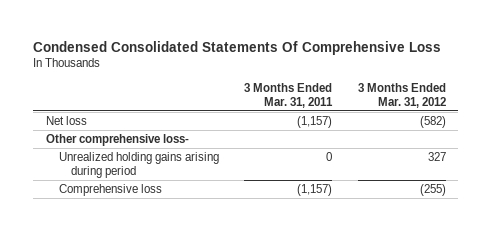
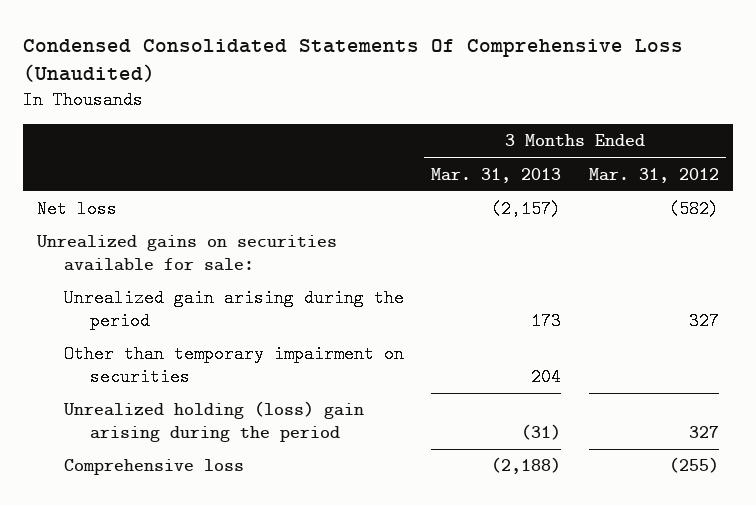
- Condensed Consolidated Statements Of Comprehensive Loss
+ Condensed Consolidated Statements Of Comprehensive Loss (Unaudited)
- | 3 Months Ended Mar. 31, 2011 | 3 Months Ended Mar. 31, 2012
+ | 3 Months Ended Mar. 31, 2013 | 3 Months Ended Mar. 31, 2012
- Other comprehensive loss-
- Unrealized holding gains arising during period | 0 | 327
+ Unrealized gains on securities available for sale:
+ Unrealized gain arising during the period | 173 | 327
+ Other than temporary impairment on securities | 204 |
+ Unrealized holding (loss) gain arising during the period | (31) | 327

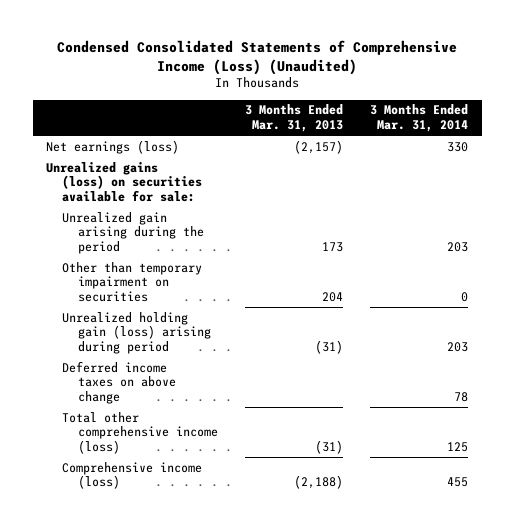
- Condensed Consolidated Statements Of Comprehensive Loss (Unaudited)
+ Condensed Consolidated Statements of Comprehensive Income (Loss) (Unaudited)
- | 3 Months Ended Mar. 31, 2013 | 3 Months Ended Mar. 31, 2012
+ | 3 Months Ended Mar. 31, 2013 | 3 Months Ended Mar. 31, 2014
- Net loss | (2,157) | (582)
- Unrealized gains on securities available for sale:
+ Net earnings (loss) | (2,157) | 330
+ Unrealized gains (loss) on securities available for sale:
- Unrealized holding (loss) gain arising during the period | (31) | 327
- Comprehensive loss | (2,188) | (255)
+ Unrealized holding gain (loss) arising during period | (31) | 203
+ Deferred income taxes on above change | | 78
+ Total other comprehensive income (loss) | (31) | 125
+ Comprehensive income (loss) | (2,188) | 455

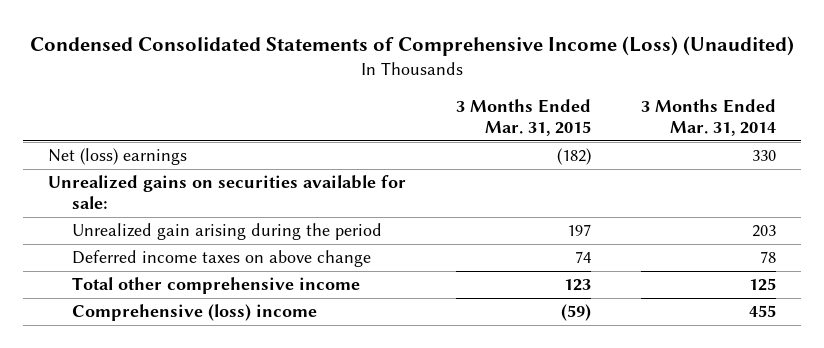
- | 3 Months Ended Mar. 31, 2013 | 3 Months Ended Mar. 31, 2014
+ | 3 Months Ended Mar. 31, 2015 | 3 Months Ended Mar. 31, 2014
- Net earnings (loss) | (2,157) | 330
- Unrealized gains (loss) on securities available for sale:
+ Net (loss) earnings | (182) | 330
+ Unrealized gains on securities available for sale:
- Other than temporary impairment on securities | 204 | 0
- Unrealized holding gain (loss) arising during period | (31) | 203
- Total other comprehensive income (loss) | (31) | 125
- Comprehensive income (loss) | (2,188) | 455
+ Total other comprehensive income | 123 | 125
+ Comprehensive (loss) income | (59) | 455

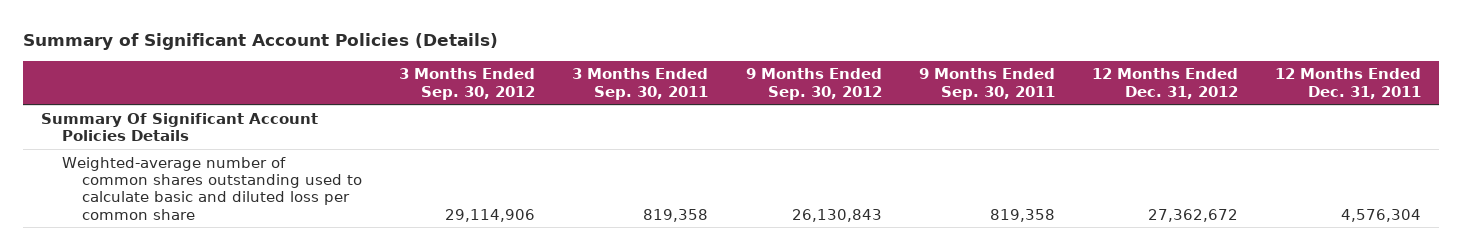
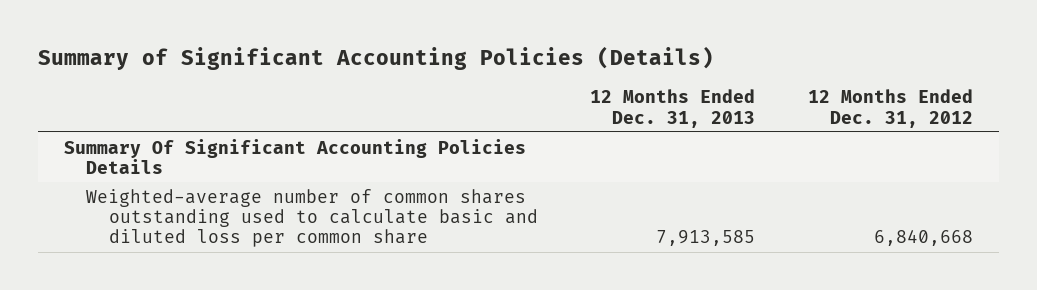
- Summary of Significant Account Policies (Details)
+ Summary of Significant Accounting Policies (Details)
- | 3 Months Ended Sep. 30, 2012 | 3 Months Ended Sep. 30, 2011 | 9 Months Ended Sep. 30, 2012 | 9 Months Ended Sep. 30, 2011 | 12 Months Ended Dec. 31, 2012 | 12 Months Ended Dec. 31, 2011
+ | 12 Months Ended Dec. 31, 2013 | 12 Months Ended Dec. 31, 2012
- Summary Of Significant Account Policies Details
- Weighted-average number of common shares outstanding used to calculate basic and diluted loss per common share | 29,114,906 | 819,358 | 26,130,843 | 819,358 | 27,362,672 | 4,576,304
+ Summary Of Significant Accounting Policies Details
+ Weighted-average number of common shares outstanding used to calculate basic and diluted loss per common share | 7,913,585 | 6,840,668

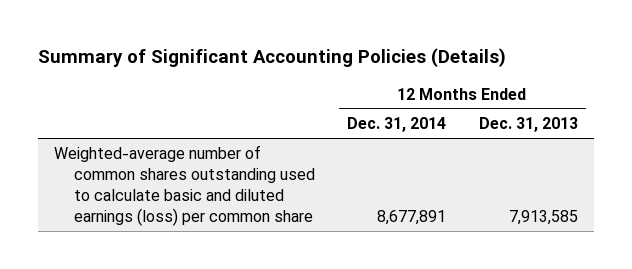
- | 12 Months Ended Dec. 31, 2013 | 12 Months Ended Dec. 31, 2012
+ | 12 Months Ended Dec. 31, 2014 | 12 Months Ended Dec. 31, 2013
- Summary Of Significant Accounting Policies Details
- Weighted-average number of common shares outstanding used to calculate basic and diluted loss per common share | 7,913,585 | 6,840,668
+ Weighted-average number of common shares outstanding used to calculate basic and diluted earnings (loss) per common share | 8,677,891 | 7,913,585

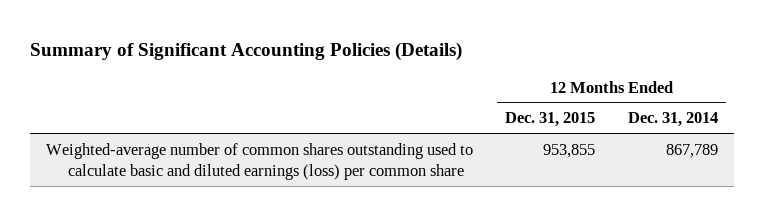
- | 12 Months Ended Dec. 31, 2014 | 12 Months Ended Dec. 31, 2013
+ | 12 Months Ended Dec. 31, 2015 | 12 Months Ended Dec. 31, 2014
- Weighted-average number of common shares outstanding used to calculate basic and diluted earnings (loss) per common share | 8,677,891 | 7,913,585
+ Weighted-average number of common shares outstanding used to calculate basic and diluted earnings (loss) per common share | 953,855 | 867,789

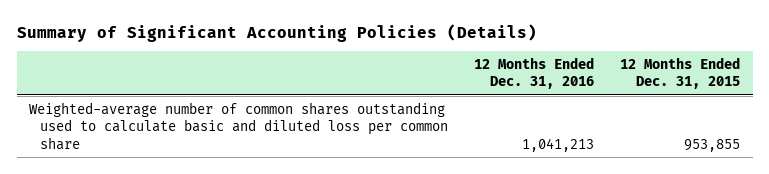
- | 12 Months Ended Dec. 31, 2015 | 12 Months Ended Dec. 31, 2014
+ | 12 Months Ended Dec. 31, 2016 | 12 Months Ended Dec. 31, 2015
- Weighted-average number of common shares outstanding used to calculate basic and diluted earnings (loss) per common share | 953,855 | 867,789
+ Weighted-average number of common shares outstanding used to calculate basic and diluted loss per common share | 1,041,213 | 953,855

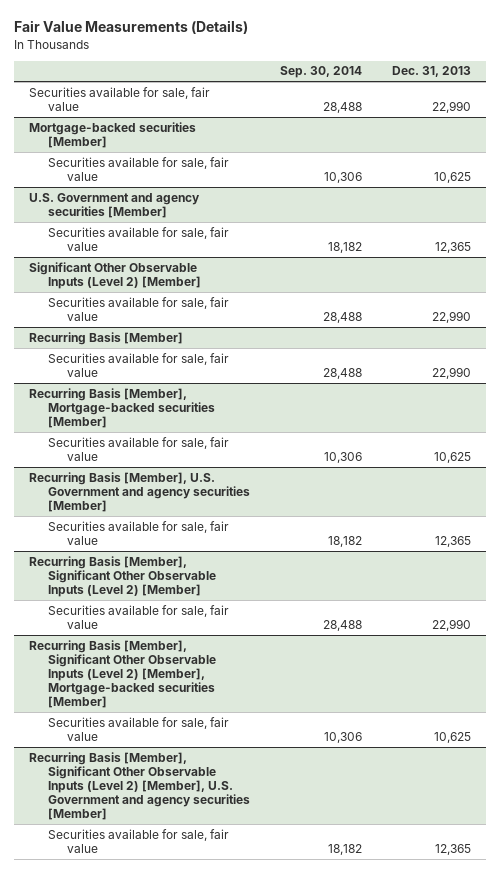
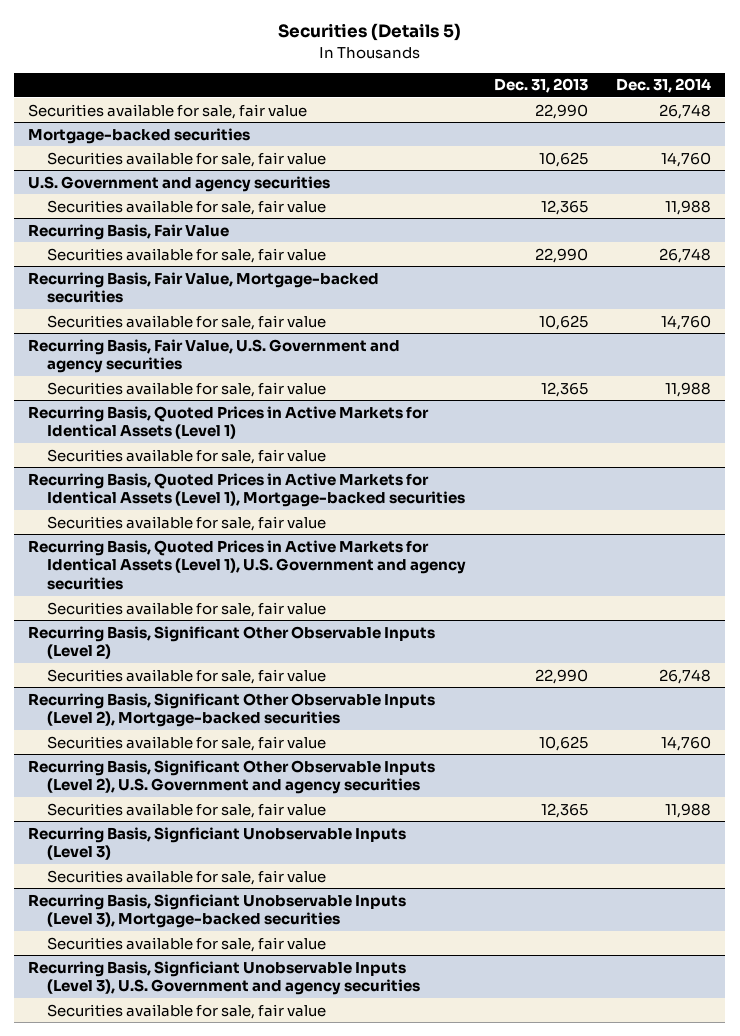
- Fair Value Measurements (Details)
+ Securities (Details 5)
- | Sep. 30, 2014 | Dec. 31, 2013
+ | Dec. 31, 2013 | Dec. 31, 2014
- Mortgage-backed securities [Member]
+ Mortgage-backed securities
- U.S. Government and agency securities [Member]
+ U.S. Government and agency securities
- Significant Other Observable Inputs (Level 2) [Member]
- Securities available for sale, fair value | 28,488 | 22,990
- Recurring Basis [Member]
+ Recurring Basis, Fair Value
- Recurring Basis [Member], Mortgage-backed securities [Member]
+ Recurring Basis, Fair Value, Mortgage-backed securities
- Recurring Basis [Member], U.S. Government and agency securities [Member]
+ Recurring Basis, Fair Value, U.S. Government and agency securities
- Recurring Basis [Member], Significant Other Observable Inputs (Level 2) [Member]
+ Recurring Basis, Quoted Prices in Active Markets for Identical Assets (Level 1)
+ Securities available for sale, fair value
+ Recurring Basis, Quoted Prices in Active Markets for Identical Assets (Level 1), Mortgage-backed securities
+ Securities available for sale, fair value
+ Recurring Basis, Quoted Prices in Active Markets for Identical Assets (Level 1), U.S. Government and agency securities
+ Securities available for sale, fair value
+ Recurring Basis, Significant Other Observable Inputs (Level 2)
- Recurring Basis [Member], Significant Other Observable Inputs (Level 2) [Member], Mortgage-backed securities [Member]
+ Recurring Basis, Significant Other Observable Inputs (Level 2), Mortgage-backed securities
- Recurring Basis [Member], Significant Other Observable Inputs (Level 2) [Member], U.S. Government and agency securities [Member]
+ Recurring Basis, Significant Other Observable Inputs (Level 2), U.S. Government and agency securities
+ Recurring Basis, Signficiant Unobservable Inputs (Level 3)
+ Securities available for sale, fair value
+ Recurring Basis, Signficiant Unobservable Inputs (Level 3), Mortgage-backed securities
+ Securities available for sale, fair value
+ Recurring Basis, Signficiant Unobservable Inputs (Level 3), U.S. Government and agency securities
+ Securities available for sale, fair value

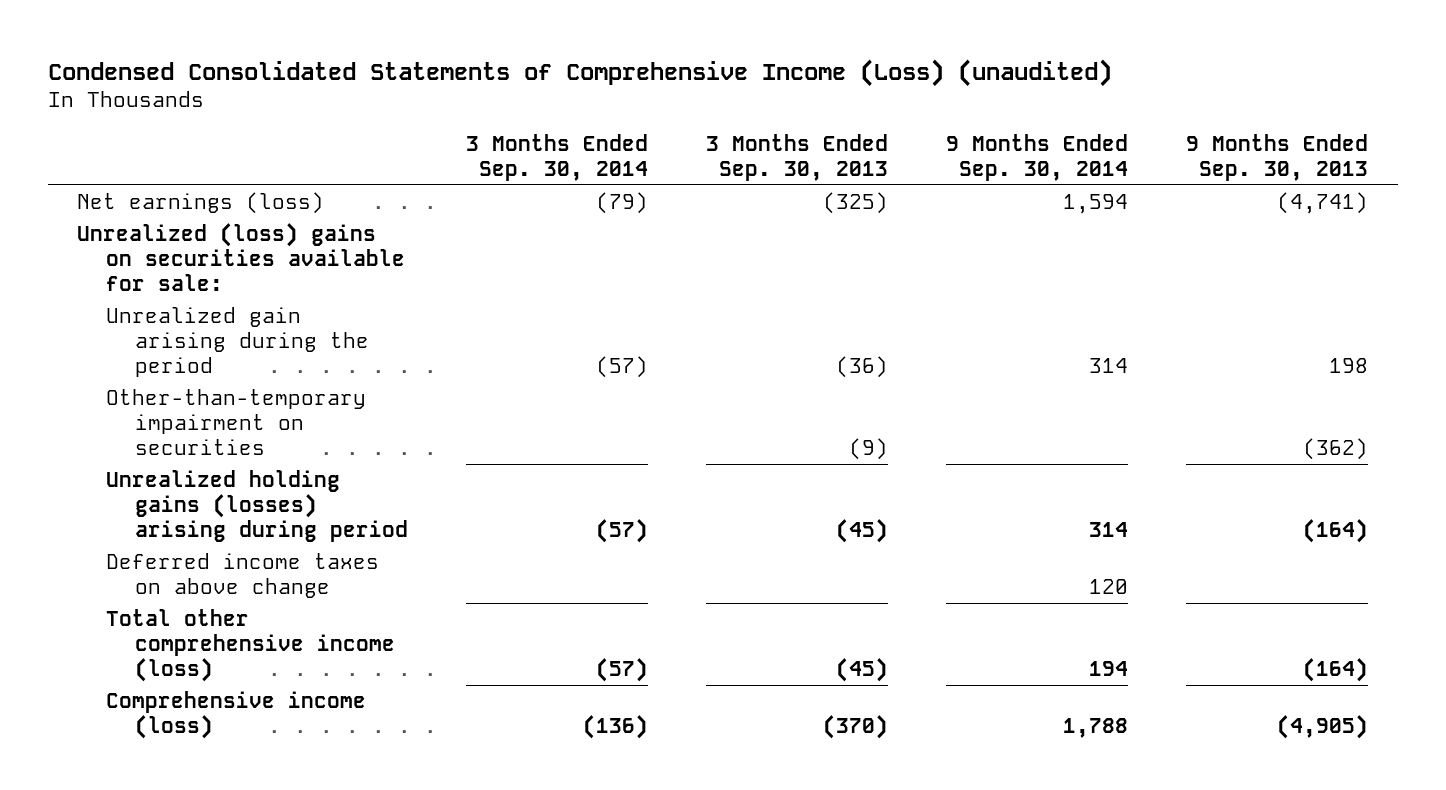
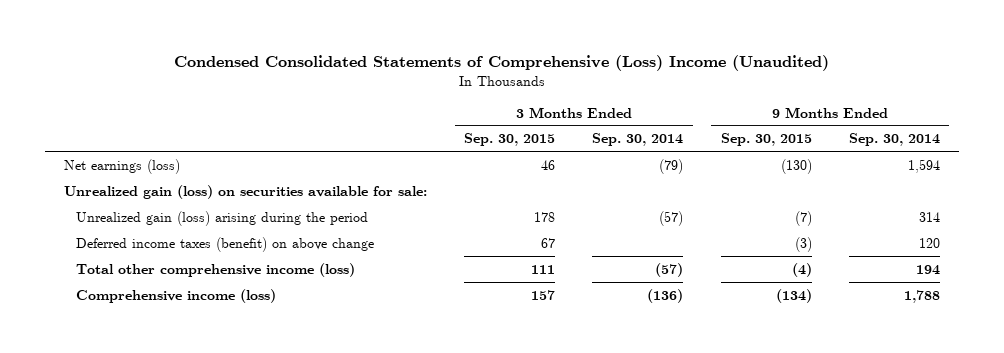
- Condensed Consolidated Statements of Comprehensive Income (Loss) (unaudited)
+ Condensed Consolidated Statements of Comprehensive (Loss) Income (Unaudited)
- | 3 Months Ended Sep. 30, 2014 | 3 Months Ended Sep. 30, 2013 | 9 Months Ended Sep. 30, 2014 | 9 Months Ended Sep. 30, 2013
+ | 3 Months Ended Sep. 30, 2015 | 3 Months Ended Sep. 30, 2014 | 9 Months Ended Sep. 30, 2015 | 9 Months Ended Sep. 30, 2014
- Unrealized (loss) gains on securities available for sale:
- Unrealized gain arising during the period | (57) | (36) | 314 | 198
- Other-than-temporary impairment on securities | | (9) | | (362)
- Unrealized holding gains (losses) arising during period | (57) | (45) | 314 | (164)
- Deferred income taxes on above change | | | 120 |
+ Unrealized gain (loss) on securities available for sale:
+ Unrealized gain (loss) arising during the period | 178 | (57) | (7) | 314
+ Deferred income taxes (benefit) on above change | 67 | | (3) | 120

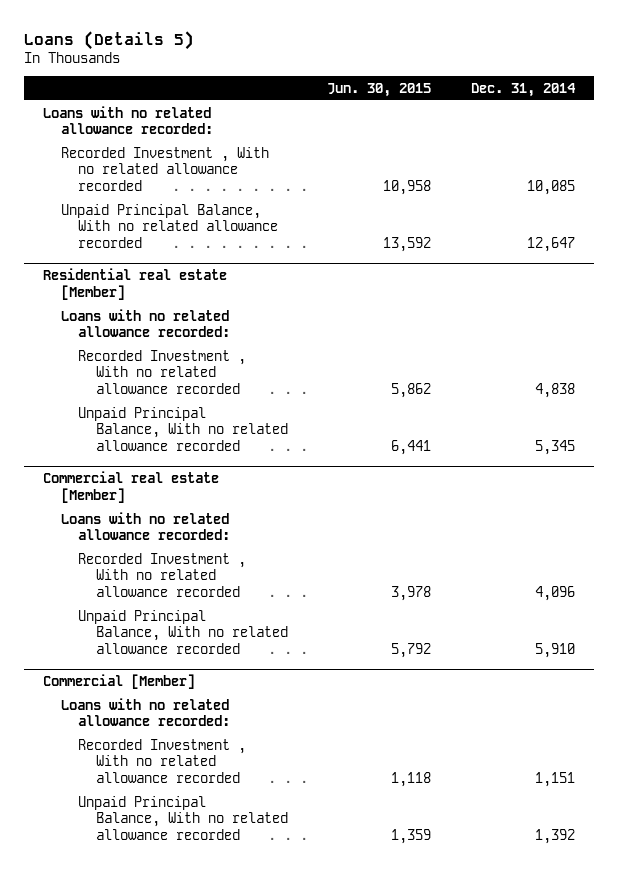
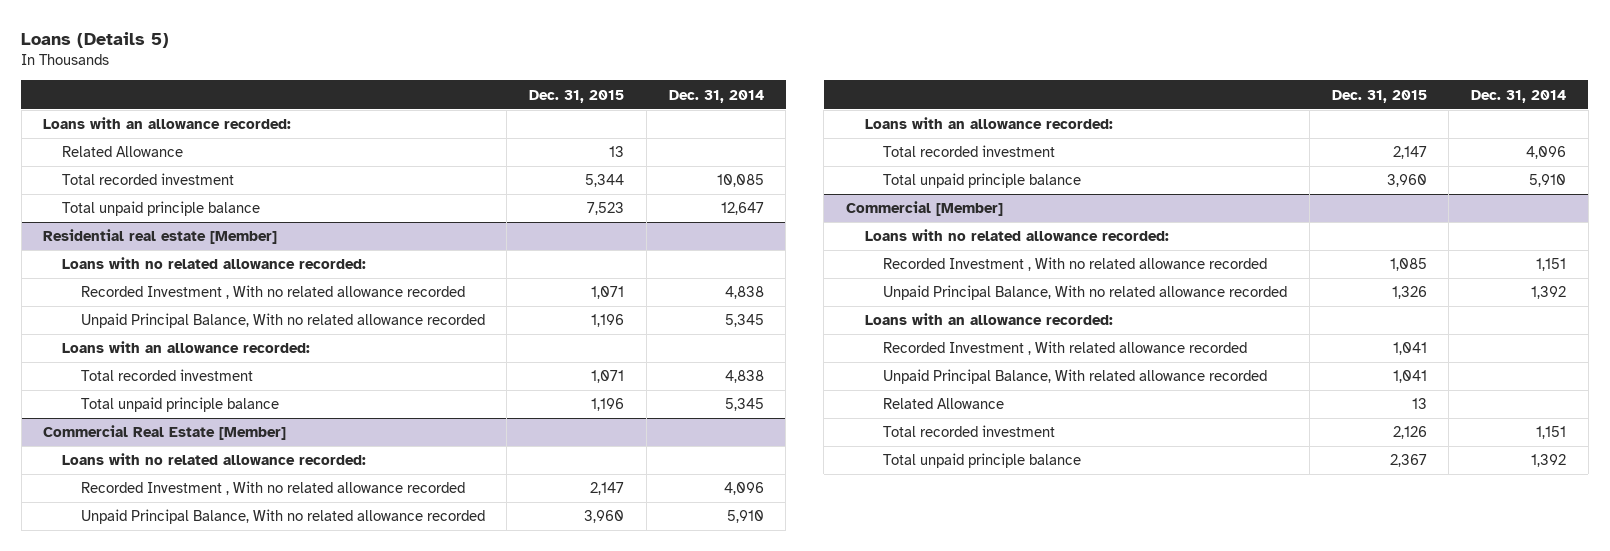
- | Jun. 30, 2015 | Dec. 31, 2014
+ | Dec. 31, 2015 | Dec. 31, 2014
- Loans with no related allowance recorded:
- Recorded Investment , With no related allowance recorded | 10,958 | 10,085
- Unpaid Principal Balance, With no related allowance recorded | 13,592 | 12,647
+ Loans with an allowance recorded:
+ Related Allowance | 13 |
+ Total recorded investment | 5,344 | 10,085
+ Total unpaid principle balance | 7,523 | 12,647
- Commercial real estate [Member]
@ Residential real estate [Member]
+ Loans with an allowance recorded:
+ Total recorded investment | 1,071 | 4,838
+ Total unpaid principle balance | 1,196 | 5,345
+ Commercial Real Estate [Member]
+ Loans with an allowance recorded:
+ Total recorded investment | 2,147 | 4,096
+ Total unpaid principle balance | 3,960 | 5,910
@ Commercial [Member]
+ Loans with an allowance recorded:
+ Recorded Investment , With related allowance recorded | 1,041 |
+ Unpaid Principal Balance, With related allowance recorded | 1,041 |
+ Related Allowance | 13 |
+ Total recorded investment | 2,126 | 1,151
+ Total unpaid principle balance | 2,367 | 1,392

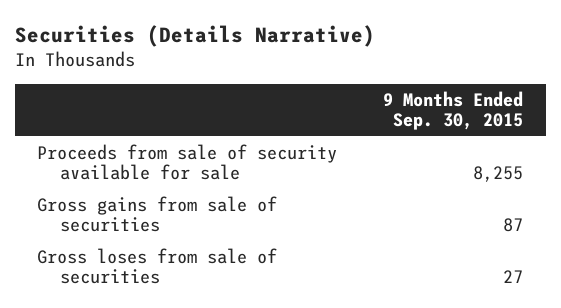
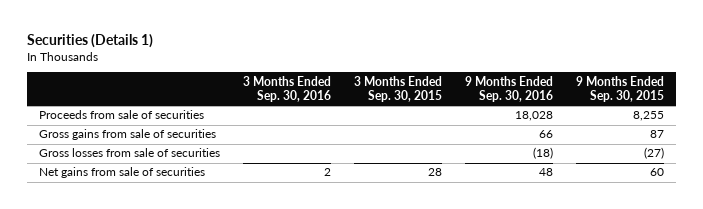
- Securities (Details Narrative)
+ Securities (Details 1)
- | 9 Months Ended Sep. 30, 2015
+ | 3 Months Ended Sep. 30, 2016 | 3 Months Ended Sep. 30, 2015 | 9 Months Ended Sep. 30, 2016 | 9 Months Ended Sep. 30, 2015
- Proceeds from sale of security available for sale | 8,255
+ Proceeds from sale of securities | | | 18,028 | 8,255
- Gross loses from sale of securities | 27
+ Gross losses from sale of securities | | | (18) | (27)
+ Net gains from sale of securities | 2 | 28 | 48 | 60

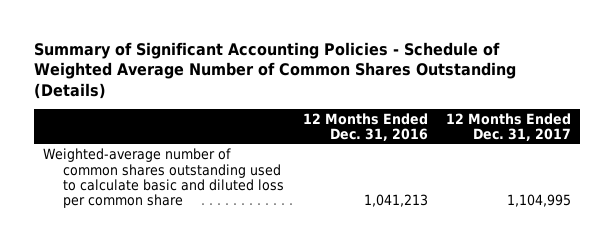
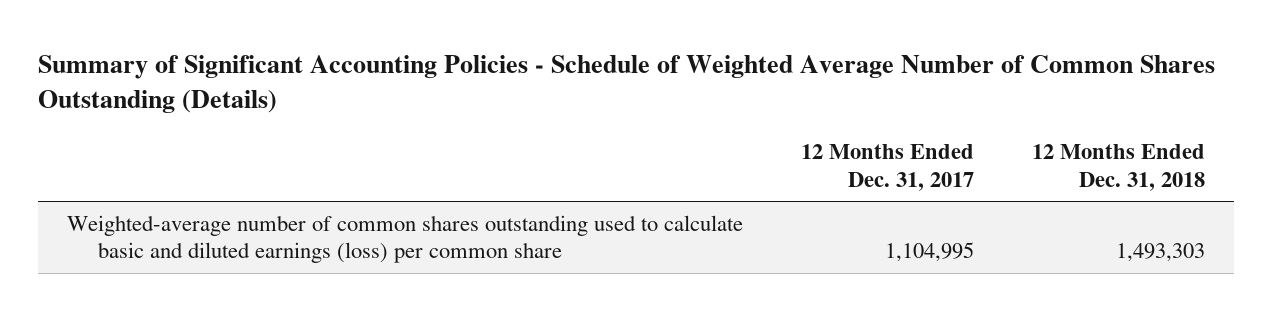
- | 12 Months Ended Dec. 31, 2016 | 12 Months Ended Dec. 31, 2017
+ | 12 Months Ended Dec. 31, 2017 | 12 Months Ended Dec. 31, 2018
- Weighted-average number of common shares outstanding used to calculate basic and diluted loss per common share | 1,041,213 | 1,104,995
+ Weighted-average number of common shares outstanding used to calculate basic and diluted earnings (loss) per common share | 1,104,995 | 1,493,303

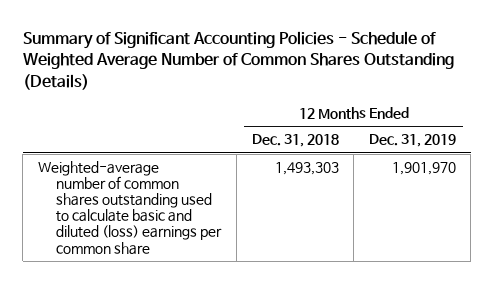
- | 12 Months Ended Dec. 31, 2017 | 12 Months Ended Dec. 31, 2018
+ | 12 Months Ended Dec. 31, 2018 | 12 Months Ended Dec. 31, 2019
- Weighted-average number of common shares outstanding used to calculate basic and diluted earnings (loss) per common share | 1,104,995 | 1,493,303
+ Weighted-average number of common shares outstanding used to calculate basic and diluted (loss) earnings per common share | 1,493,303 | 1,901,970

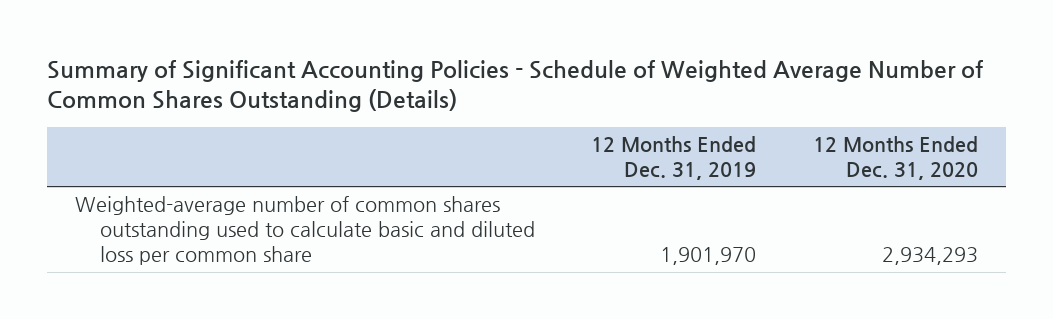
- | 12 Months Ended Dec. 31, 2018 | 12 Months Ended Dec. 31, 2019
+ | 12 Months Ended Dec. 31, 2019 | 12 Months Ended Dec. 31, 2020
- Weighted-average number of common shares outstanding used to calculate basic and diluted (loss) earnings per common share | 1,493,303 | 1,901,970
+ Weighted-average number of common shares outstanding used to calculate basic and diluted loss per common share | 1,901,970 | 2,934,293

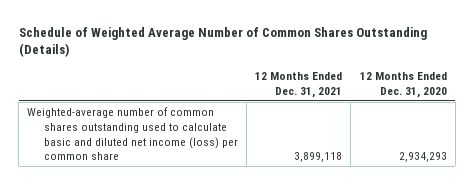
- Summary of Significant Accounting Policies - Schedule of Weighted Average Number of Common Shares Outstanding (Details)
+ Schedule of Weighted Average Number of Common Shares Outstanding (Details)
- | 12 Months Ended Dec. 31, 2019 | 12 Months Ended Dec. 31, 2020
+ | 12 Months Ended Dec. 31, 2021 | 12 Months Ended Dec. 31, 2020
- Weighted-average number of common shares outstanding used to calculate basic and diluted loss per common share | 1,901,970 | 2,934,293
+ Weighted-average number of common shares outstanding used to calculate basic and diluted net income (loss) per common share | 3,899,118 | 2,934,293

